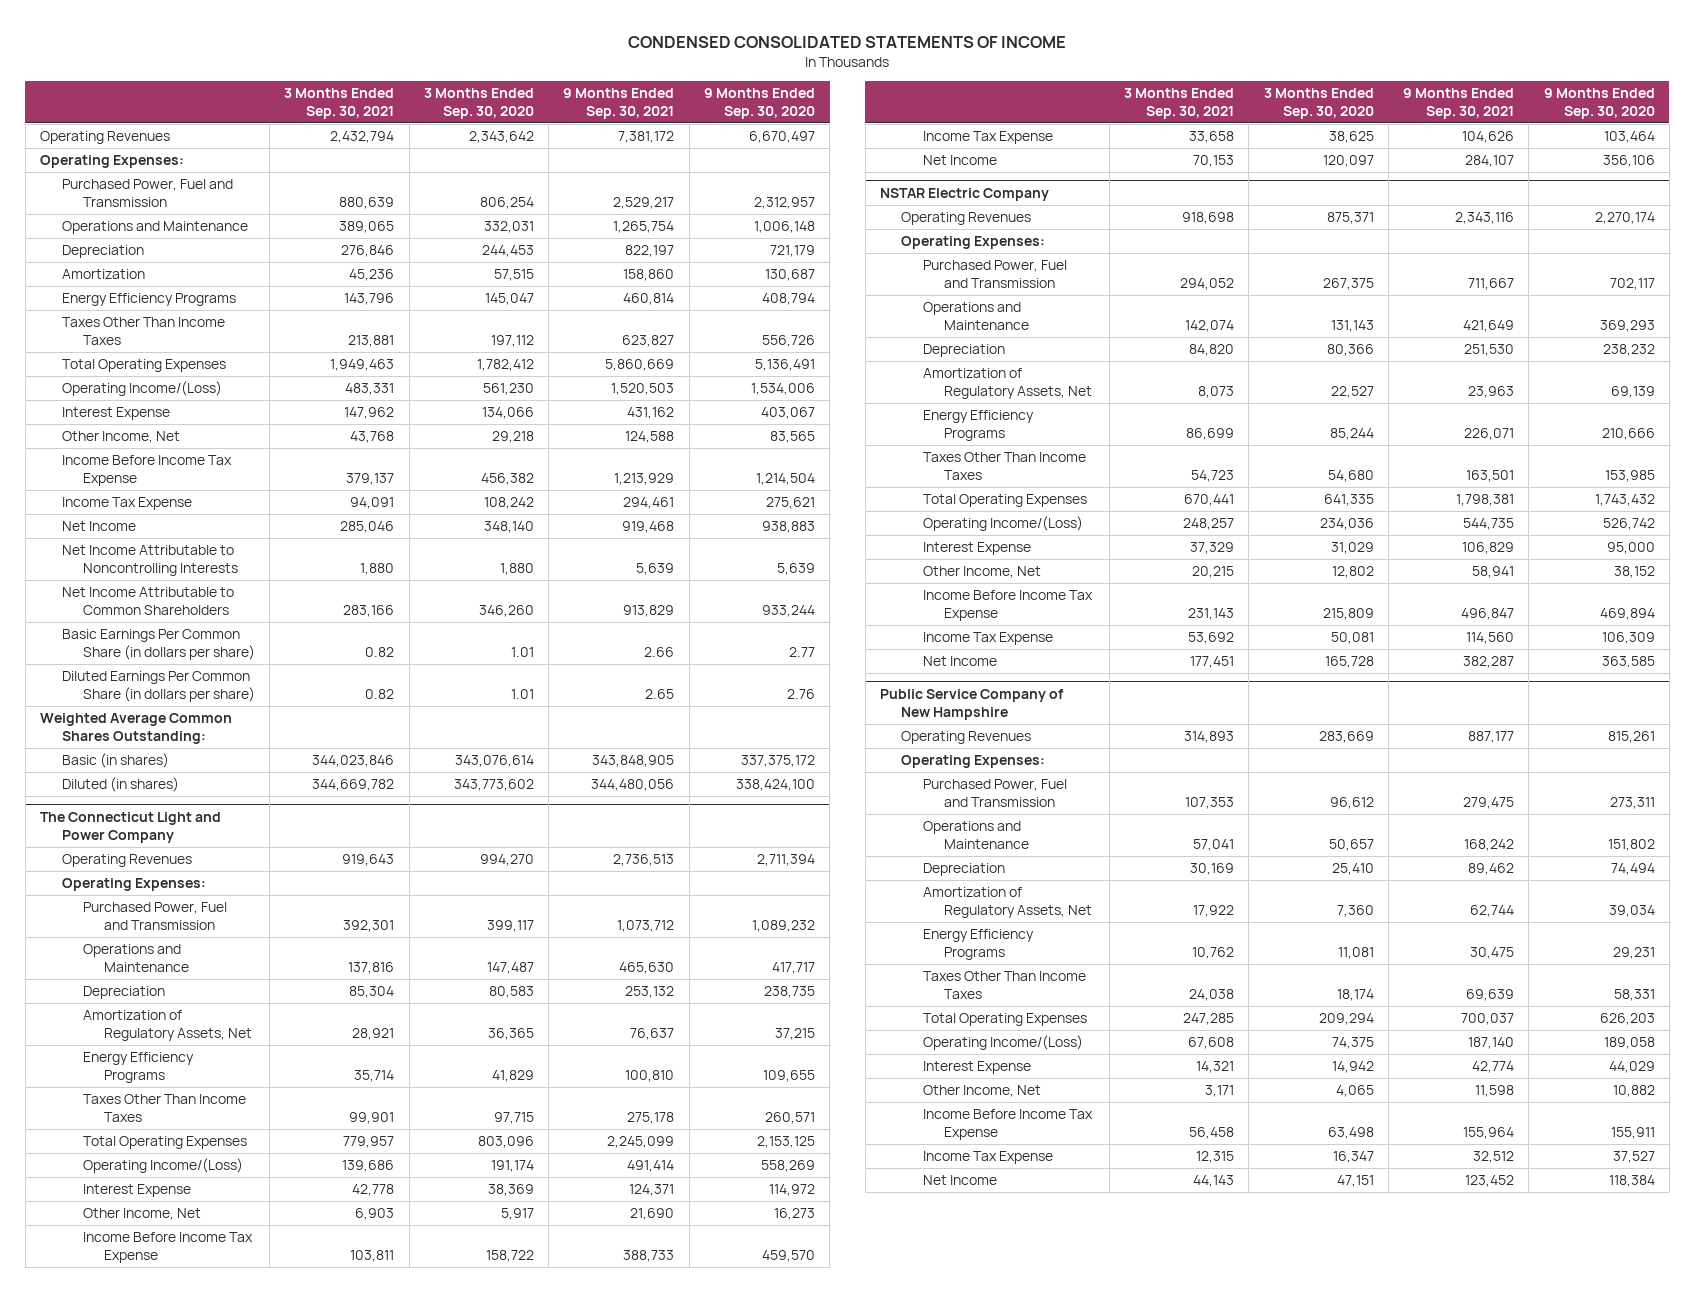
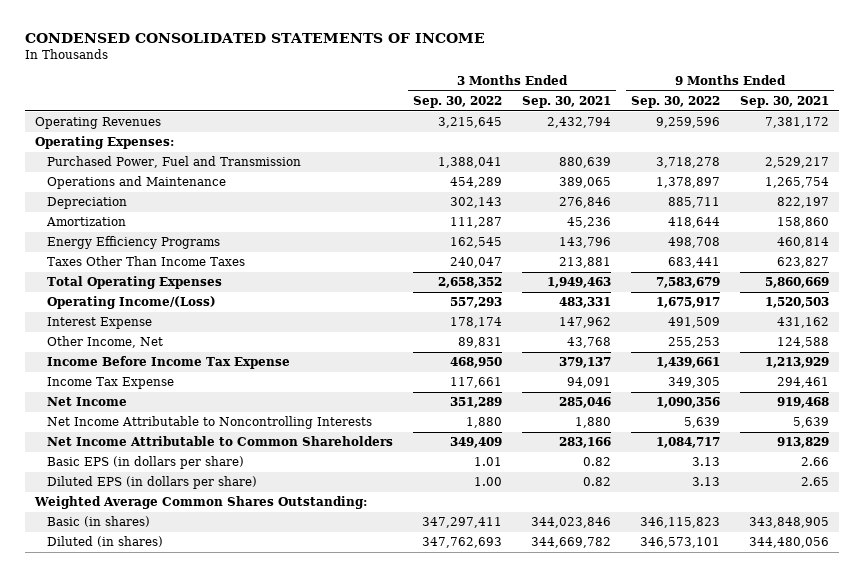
- | 3 Months Ended Sep. 30, 2021 | 3 Months Ended Sep. 30, 2020 | 9 Months Ended Sep. 30, 2021 | 9 Months Ended Sep. 30, 2020
+ | 3 Months Ended Sep. 30, 2022 | 3 Months Ended Sep. 30, 2021 | 9 Months Ended Sep. 30, 2022 | 9 Months Ended Sep. 30, 2021
- Basic Earnings Per Common Share (in dollars per share) | 0.82 | 1.01 | 2.66 | 2.77
- Diluted Earnings Per Common Share (in dollars per share) | 0.82 | 1.01 | 2.65 | 2.76
+ Basic EPS (in dollars per share) | 1.01 | 0.82 | 3.13 | 2.66
+ Diluted EPS (in dollars per share) | 1.00 | 0.82 | 3.13 | 2.65
- The Connecticut Light and Power Company
- Operating Revenues | 919,643 | 994,270 | 2,736,513 | 2,711,394
- Operating Expenses:
- Purchased Power, Fuel and Transmission | 392,301 | 399,117 | 1,073,712 | 1,089,232
- Operations and Maintenance | 137,816 | 147,487 | 465,630 | 417,717
- Depreciation | 85,304 | 80,583 | 253,132 | 238,735
- Amortization of Regulatory Assets, Net | 28,921 | 36,365 | 76,637 | 37,215
- Energy Efficiency Programs | 35,714 | 41,829 | 100,810 | 109,655
- Taxes Other Than Income Taxes | 99,901 | 97,715 | 275,178 | 260,571
- Total Operating Expenses | 779,957 | 803,096 | 2,245,099 | 2,153,125
- Operating Income/(Loss) | 139,686 | 191,174 | 491,414 | 558,269
- Interest Expense | 42,778 | 38,369 | 124,371 | 114,972
- Other Income, Net | 6,903 | 5,917 | 21,690 | 16,273
- Income Before Income Tax Expense | 103,811 | 158,722 | 388,733 | 459,570
- Income Tax Expense | 33,658 | 38,625 | 104,626 | 103,464
- Net Income | 70,153 | 120,097 | 284,107 | 356,106
- NSTAR Electric Company
- Operating Revenues | 918,698 | 875,371 | 2,343,116 | 2,270,174
- Operating Expenses:
- Purchased Power, Fuel and Transmission | 294,052 | 267,375 | 711,667 | 702,117
- Operations and Maintenance | 142,074 | 131,143 | 421,649 | 369,293
- Depreciation | 84,820 | 80,366 | 251,530 | 238,232
- Amortization of Regulatory Assets, Net | 8,073 | 22,527 | 23,963 | 69,139
- Energy Efficiency Programs | 86,699 | 85,244 | 226,071 | 210,666
- Taxes Other Than Income Taxes | 54,723 | 54,680 | 163,501 | 153,985
- Total Operating Expenses | 670,441 | 641,335 | 1,798,381 | 1,743,432
- Operating Income/(Loss) | 248,257 | 234,036 | 544,735 | 526,742
- Interest Expense | 37,329 | 31,029 | 106,829 | 95,000
- Other Income, Net | 20,215 | 12,802 | 58,941 | 38,152
- Income Before Income Tax Expense | 231,143 | 215,809 | 496,847 | 469,894
- Income Tax Expense | 53,692 | 50,081 | 114,560 | 106,309
- Net Income | 177,451 | 165,728 | 382,287 | 363,585
- Public Service Company of New Hampshire
- Operating Revenues | 314,893 | 283,669 | 887,177 | 815,261
- Operating Expenses:
- Purchased Power, Fuel and Transmission | 107,353 | 96,612 | 279,475 | 273,311
- Operations and Maintenance | 57,041 | 50,657 | 168,242 | 151,802
- Depreciation | 30,169 | 25,410 | 89,462 | 74,494
- Amortization of Regulatory Assets, Net | 17,922 | 7,360 | 62,744 | 39,034
- Energy Efficiency Programs | 10,762 | 11,081 | 30,475 | 29,231
- Taxes Other Than Income Taxes | 24,038 | 18,174 | 69,639 | 58,331
- Total Operating Expenses | 247,285 | 209,294 | 700,037 | 626,203
- Operating Income/(Loss) | 67,608 | 74,375 | 187,140 | 189,058
- Interest Expense | 14,321 | 14,942 | 42,774 | 44,029
- Other Income, Net | 3,171 | 4,065 | 11,598 | 10,882
- Income Before Income Tax Expense | 56,458 | 63,498 | 155,964 | 155,911
- Income Tax Expense | 12,315 | 16,347 | 32,512 | 37,527
- Net Income | 44,143 | 47,151 | 123,452 | 118,384

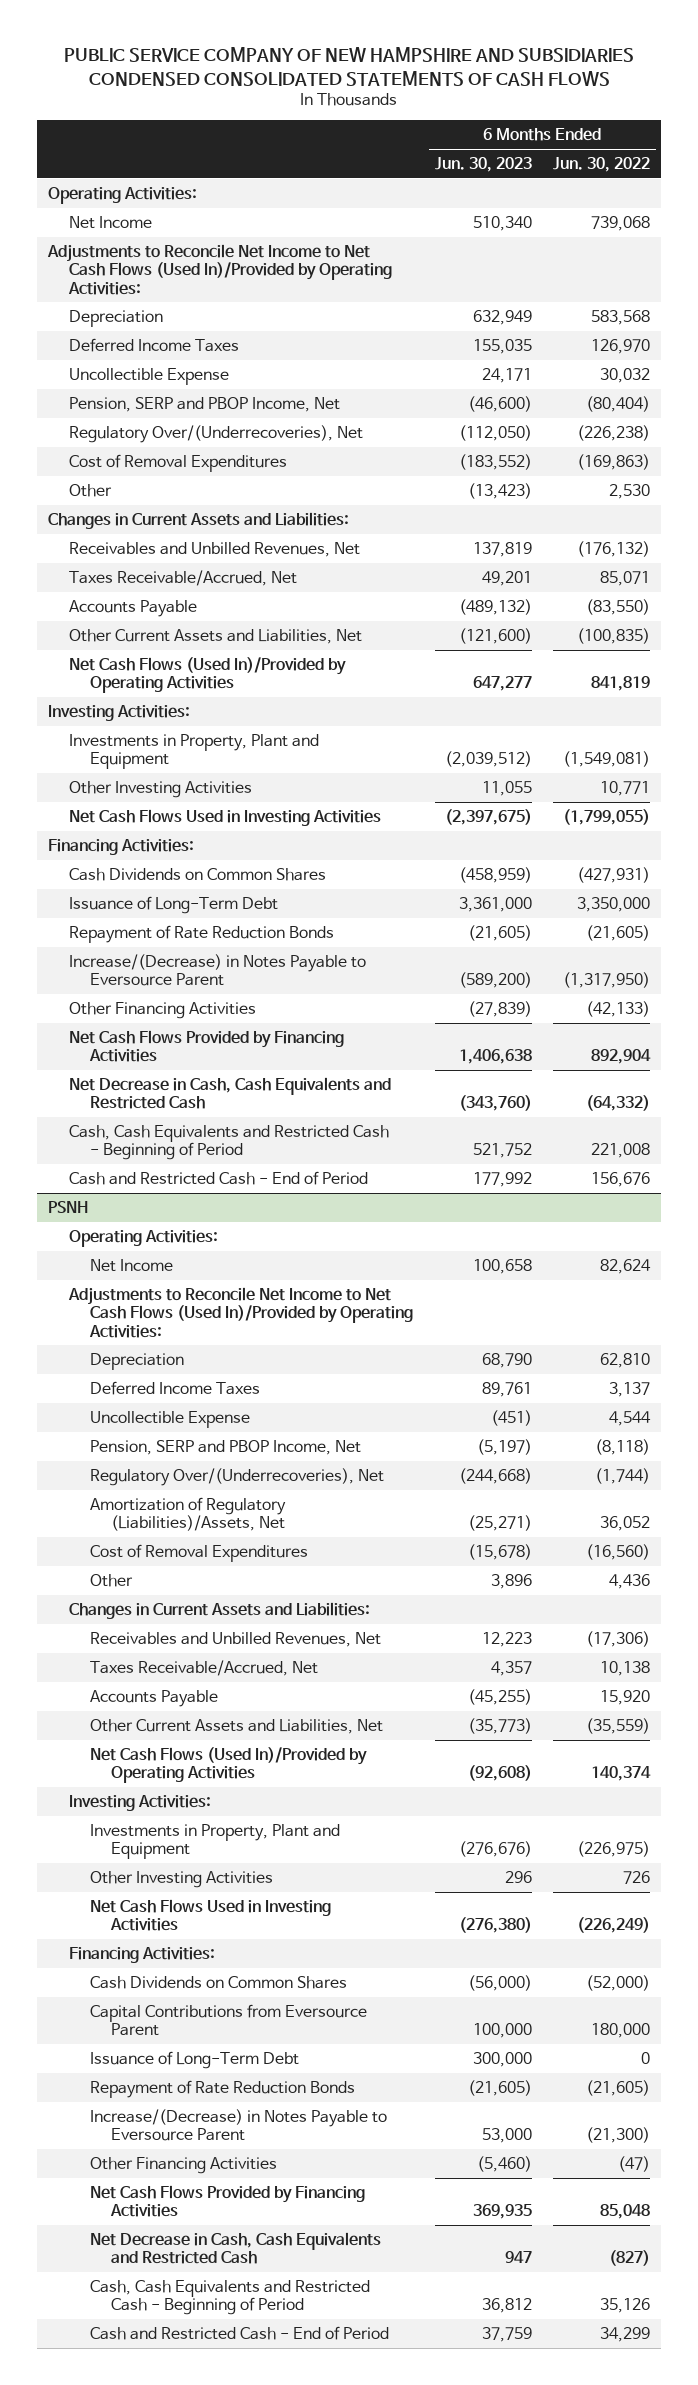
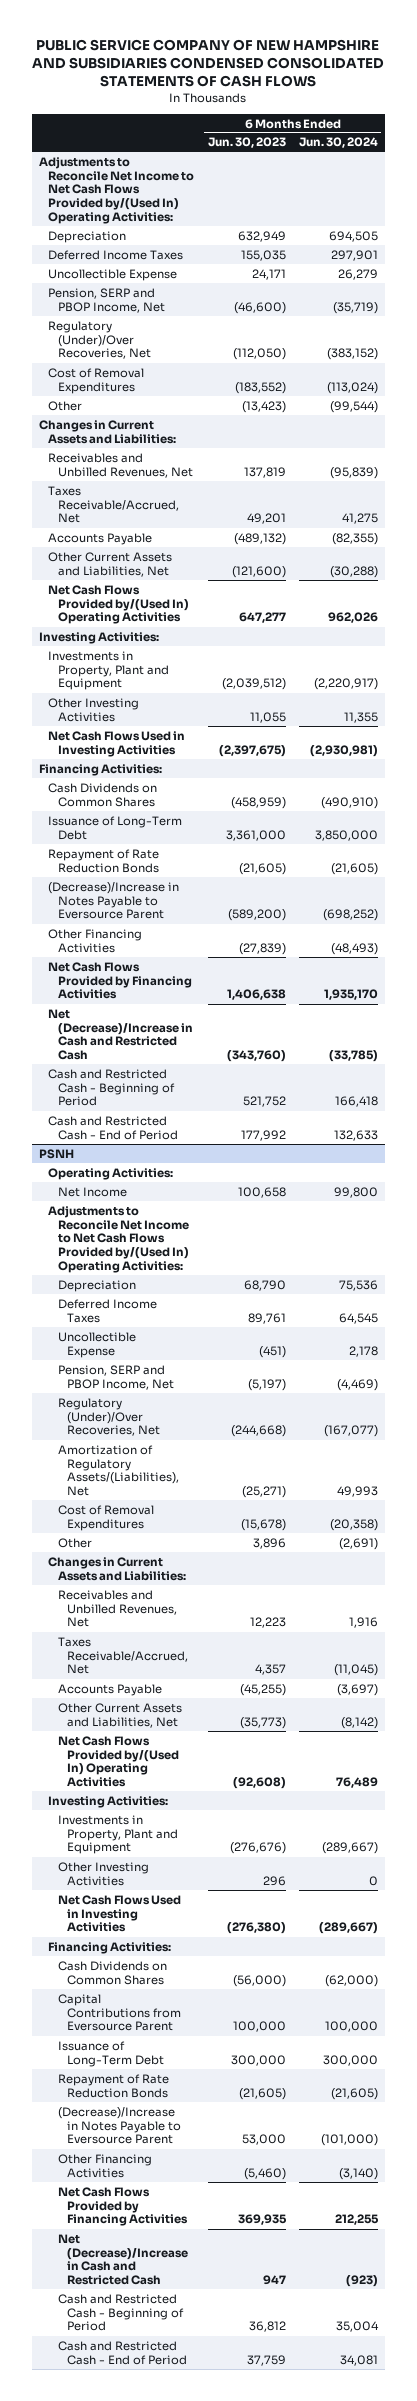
- | 6 Months Ended Jun. 30, 2023 | 6 Months Ended Jun. 30, 2022
+ | 6 Months Ended Jun. 30, 2023 | 6 Months Ended Jun. 30, 2024
- Operating Activities:
- Net Income | 510,340 | 739,068
- Adjustments to Reconcile Net Income to Net Cash Flows (Used In)/Provided by Operating Activities:
+ Adjustments to Reconcile Net Income to Net Cash Flows Provided by/(Used In) Operating Activities:
- Regulatory Over/(Underrecoveries), Net | (112,050) | (226,238)
+ Regulatory (Under)/Over Recoveries, Net | (112,050) | (383,152)
- Net Cash Flows (Used In)/Provided by Operating Activities | 647,277 | 841,819
+ Net Cash Flows Provided by/(Used In) Operating Activities | 647,277 | 962,026
- Increase/(Decrease) in Notes Payable to Eversource Parent | (589,200) | (1,317,950)
+ (Decrease)/Increase in Notes Payable to Eversource Parent | (589,200) | (698,252)
- Net Decrease in Cash, Cash Equivalents and Restricted Cash | (343,760) | (64,332)
- Cash, Cash Equivalents and Restricted Cash - Beginning of Period | 521,752 | 221,008
+ Net (Decrease)/Increase in Cash and Restricted Cash | (343,760) | (33,785)
+ Cash and Restricted Cash - Beginning of Period | 521,752 | 166,418
@ PSNH
- Adjustments to Reconcile Net Income to Net Cash Flows (Used In)/Provided by Operating Activities:
+ Adjustments to Reconcile Net Income to Net Cash Flows Provided by/(Used In) Operating Activities:
- Regulatory Over/(Underrecoveries), Net | (244,668) | (1,744)
- Amortization of Regulatory (Liabilities)/Assets, Net | (25,271) | 36,052
+ Regulatory (Under)/Over Recoveries, Net | (244,668) | (167,077)
+ Amortization of Regulatory Assets/(Liabilities), Net | (25,271) | 49,993
- Net Cash Flows (Used In)/Provided by Operating Activities | (92,608) | 140,374
+ Net Cash Flows Provided by/(Used In) Operating Activities | (92,608) | 76,489
- Increase/(Decrease) in Notes Payable to Eversource Parent | 53,000 | (21,300)
+ (Decrease)/Increase in Notes Payable to Eversource Parent | 53,000 | (101,000)
- Net Decrease in Cash, Cash Equivalents and Restricted Cash | 947 | (827)
- Cash, Cash Equivalents and Restricted Cash - Beginning of Period | 36,812 | 35,126
+ Net (Decrease)/Increase in Cash and Restricted Cash | 947 | (923)
+ Cash and Restricted Cash - Beginning of Period | 36,812 | 35,004

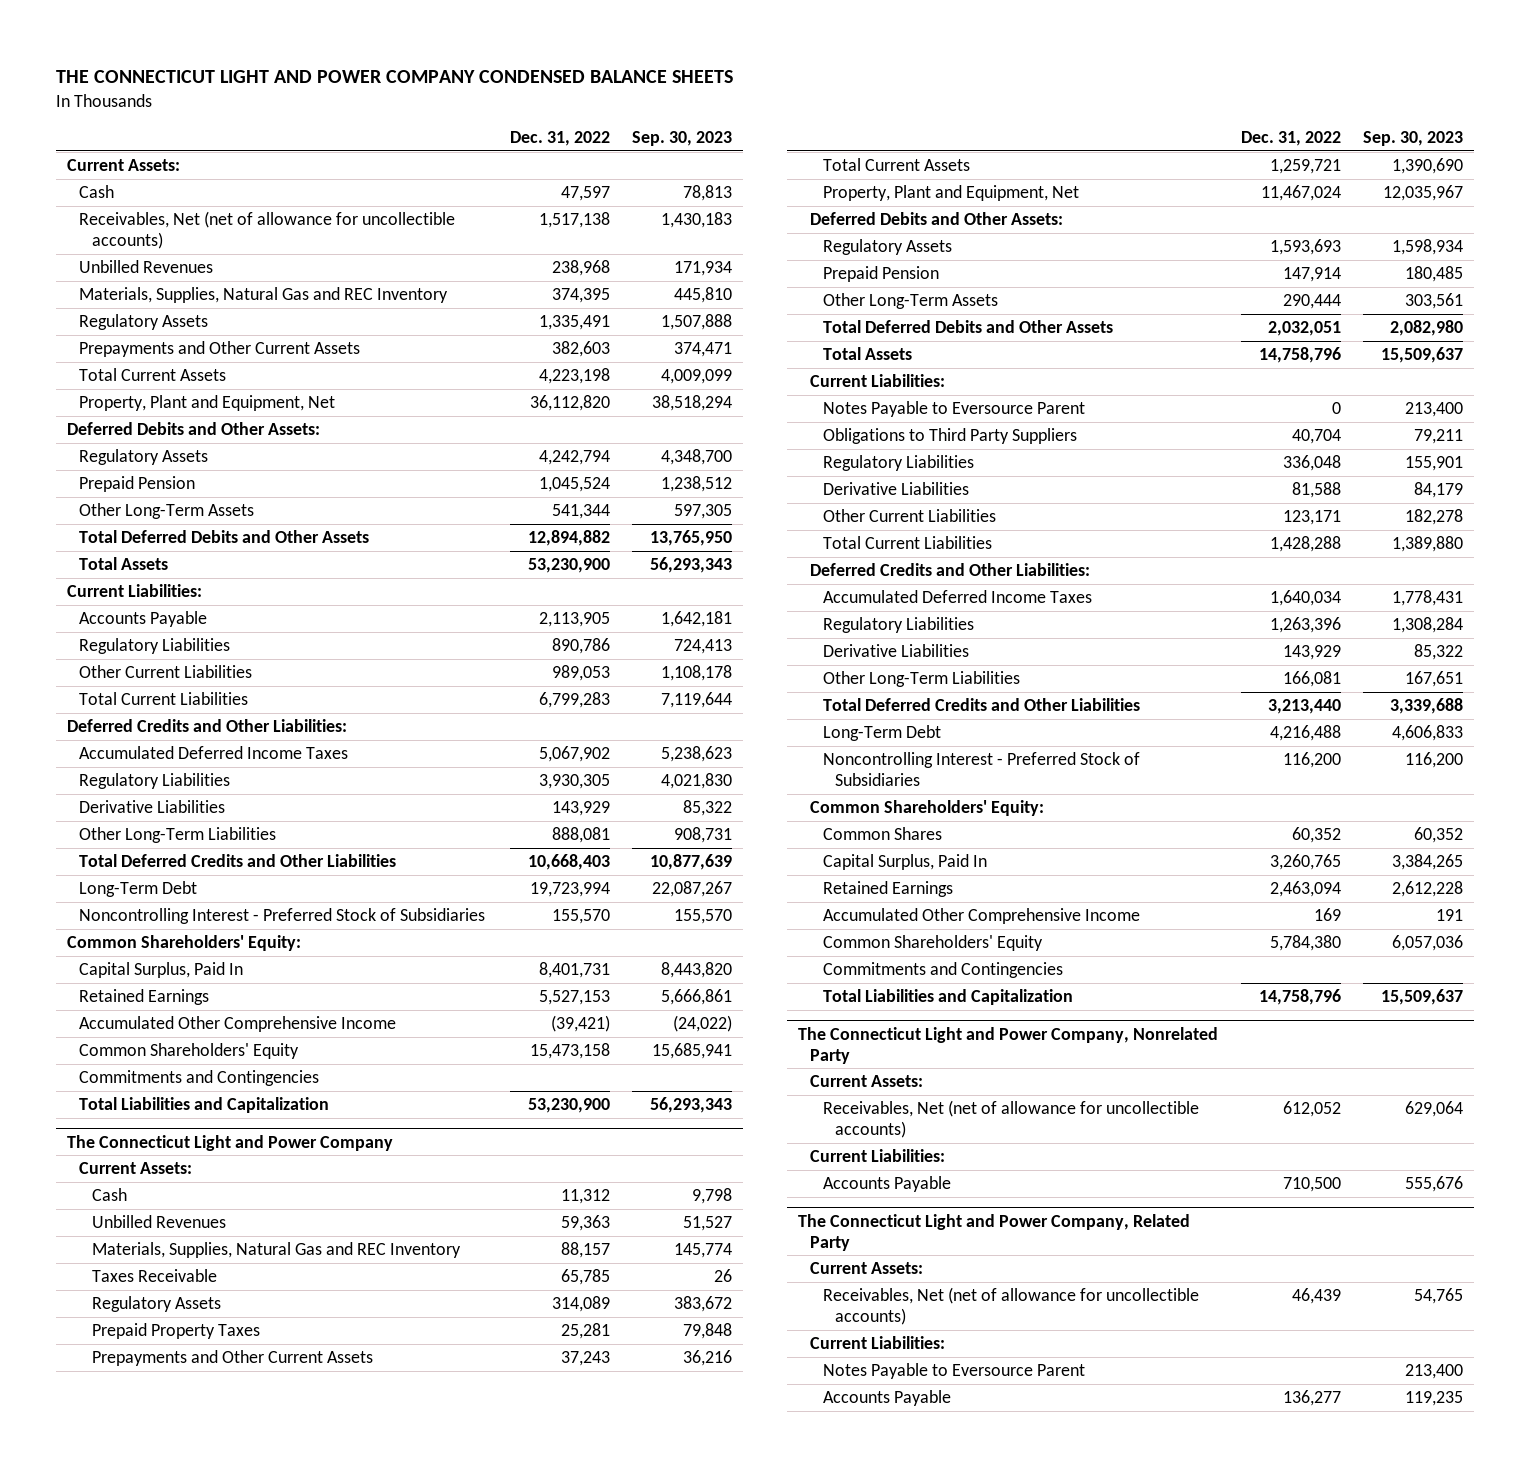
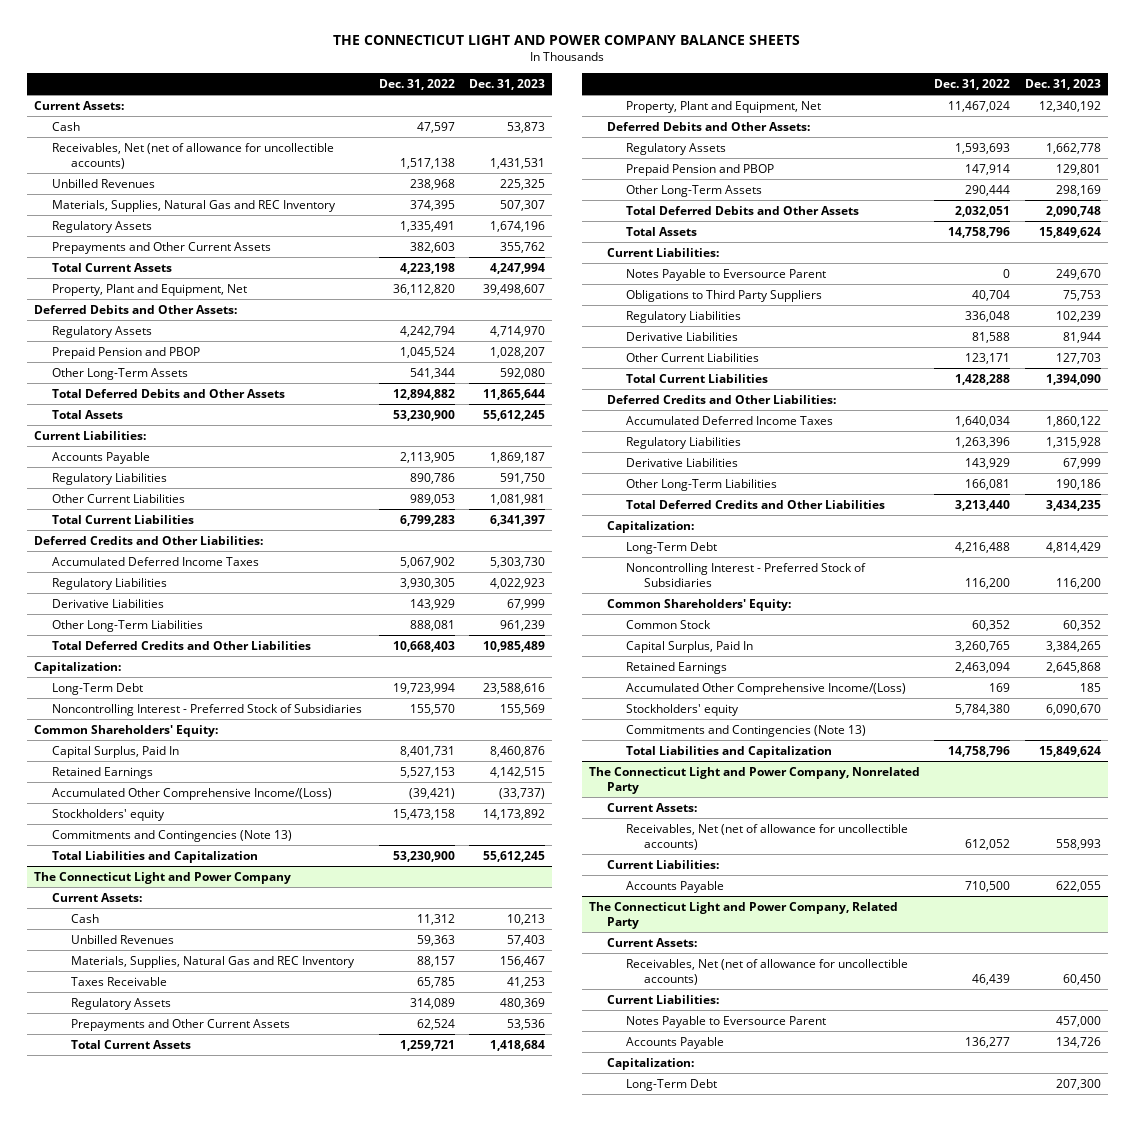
- THE CONNECTICUT LIGHT AND POWER COMPANY CONDENSED BALANCE SHEETS
+ THE CONNECTICUT LIGHT AND POWER COMPANY BALANCE SHEETS
- | Dec. 31, 2022 | Sep. 30, 2023
+ | Dec. 31, 2022 | Dec. 31, 2023
- Prepaid Pension | 1,045,524 | 1,238,512
+ Prepaid Pension and PBOP | 1,045,524 | 1,028,207
+ Capitalization:
- Accumulated Other Comprehensive Income | (39,421) | (24,022)
- Common Shareholders' Equity | 15,473,158 | 15,685,941
- Commitments and Contingencies
+ Accumulated Other Comprehensive Income/(Loss) | (39,421) | (33,737)
+ Stockholders' equity | 15,473,158 | 14,173,892
+ Commitments and Contingencies (Note 13)
@ The Connecticut Light and Power Company
- Prepaid Property Taxes | 25,281 | 79,848
- Prepayments and Other Current Assets | 37,243 | 36,216
+ Prepayments and Other Current Assets | 62,524 | 53,536
- Prepaid Pension | 147,914 | 180,485
+ Prepaid Pension and PBOP | 147,914 | 129,801
+ Capitalization:
- Common Shares | 60,352 | 60,352
+ Common Stock | 60,352 | 60,352
- Accumulated Other Comprehensive Income | 169 | 191
- Common Shareholders' Equity | 5,784,380 | 6,057,036
- Commitments and Contingencies
+ Accumulated Other Comprehensive Income/(Loss) | 169 | 185
+ Stockholders' equity | 5,784,380 | 6,090,670
+ Commitments and Contingencies (Note 13)
@ The Connecticut Light and Power Company, Related Party
+ Capitalization:
+ Long-Term Debt | | 207,300

